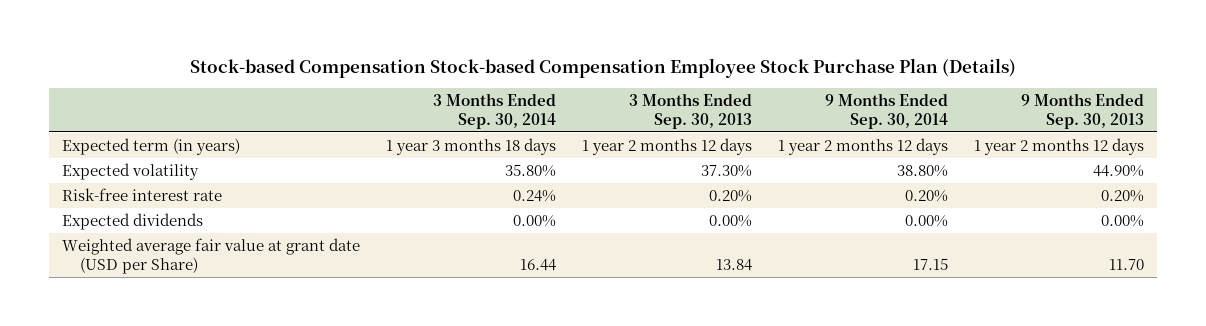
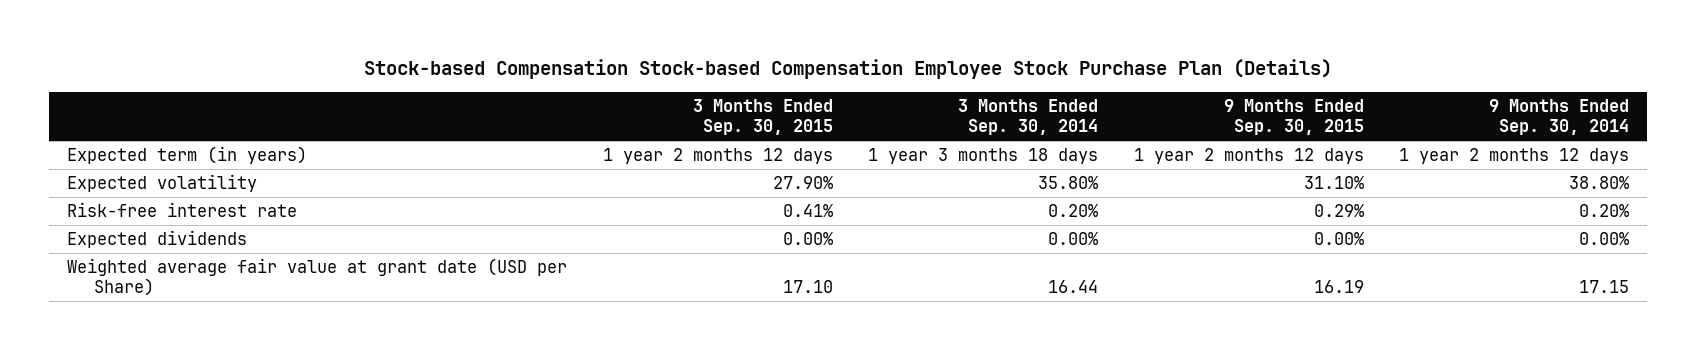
- | 3 Months Ended Sep. 30, 2014 | 3 Months Ended Sep. 30, 2013 | 9 Months Ended Sep. 30, 2014 | 9 Months Ended Sep. 30, 2013
+ | 3 Months Ended Sep. 30, 2015 | 3 Months Ended Sep. 30, 2014 | 9 Months Ended Sep. 30, 2015 | 9 Months Ended Sep. 30, 2014
- Risk-free interest rate | 0.24% | 0.20% | 0.20% | 0.20%
+ Risk-free interest rate | 0.41% | 0.20% | 0.29% | 0.20%

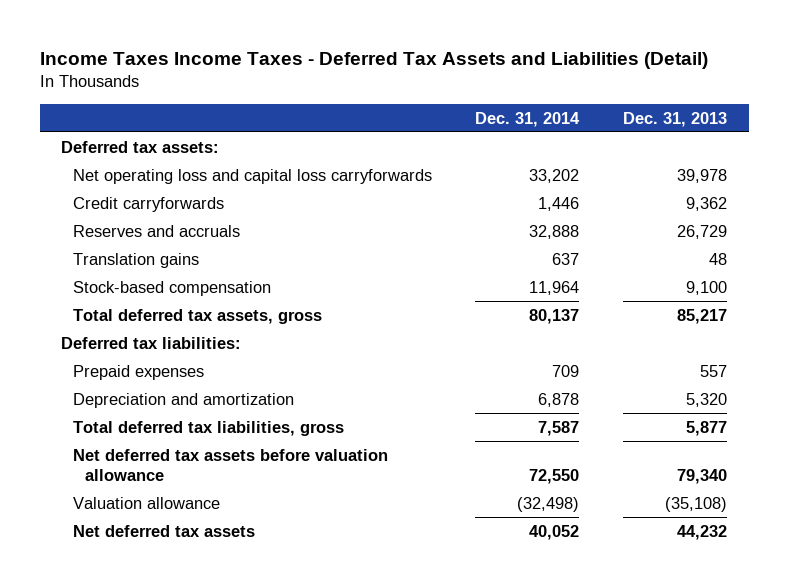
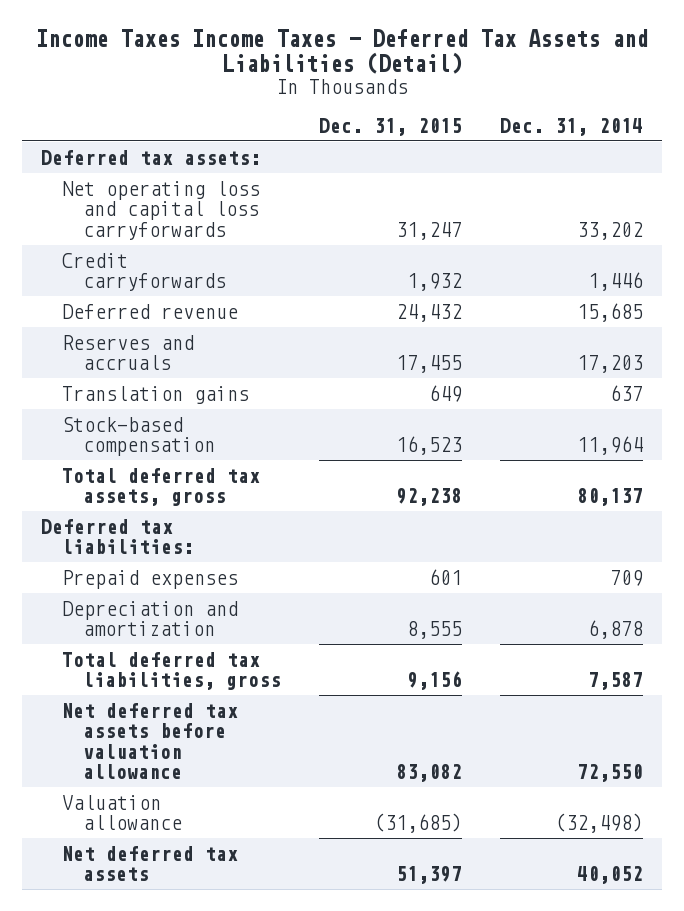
- | Dec. 31, 2014 | Dec. 31, 2013
+ | Dec. 31, 2015 | Dec. 31, 2014
- Reserves and accruals | 32,888 | 26,729
+ Deferred revenue | 24,432 | 15,685
+ Reserves and accruals | 17,455 | 17,203

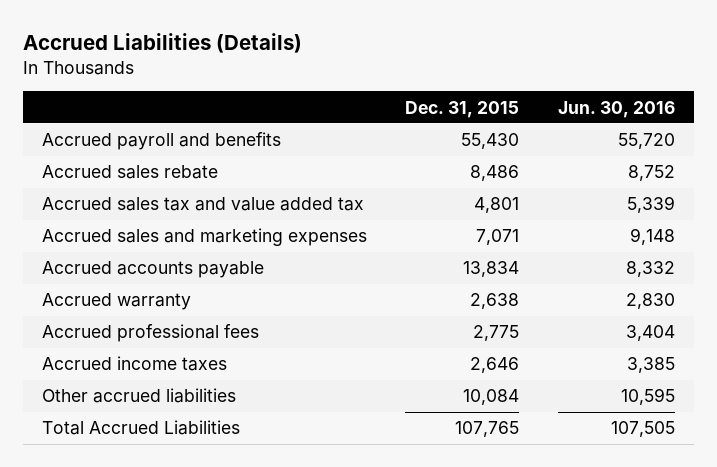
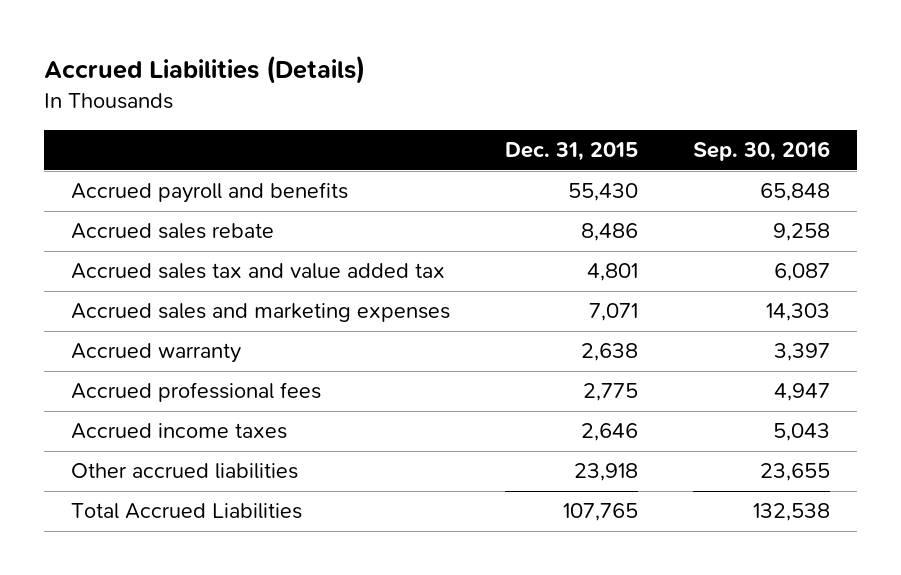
- | Dec. 31, 2015 | Jun. 30, 2016
+ | Dec. 31, 2015 | Sep. 30, 2016
- Accrued accounts payable | 13,834 | 8,332
- Other accrued liabilities | 10,084 | 10,595
+ Other accrued liabilities | 23,918 | 23,655

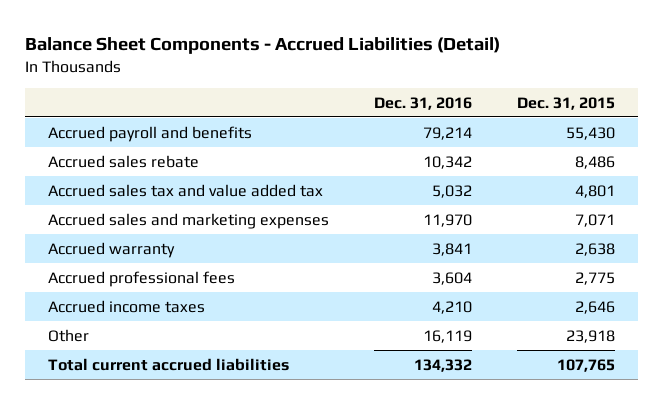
- Accrued Liabilities (Details)
+ Balance Sheet Components - Accrued Liabilities (Detail)
- | Dec. 31, 2015 | Sep. 30, 2016
+ | Dec. 31, 2016 | Dec. 31, 2015
- Other accrued liabilities | 23,918 | 23,655
- Total Accrued Liabilities | 107,765 | 132,538
+ Other | 16,119 | 23,918
+ Total current accrued liabilities | 134,332 | 107,765

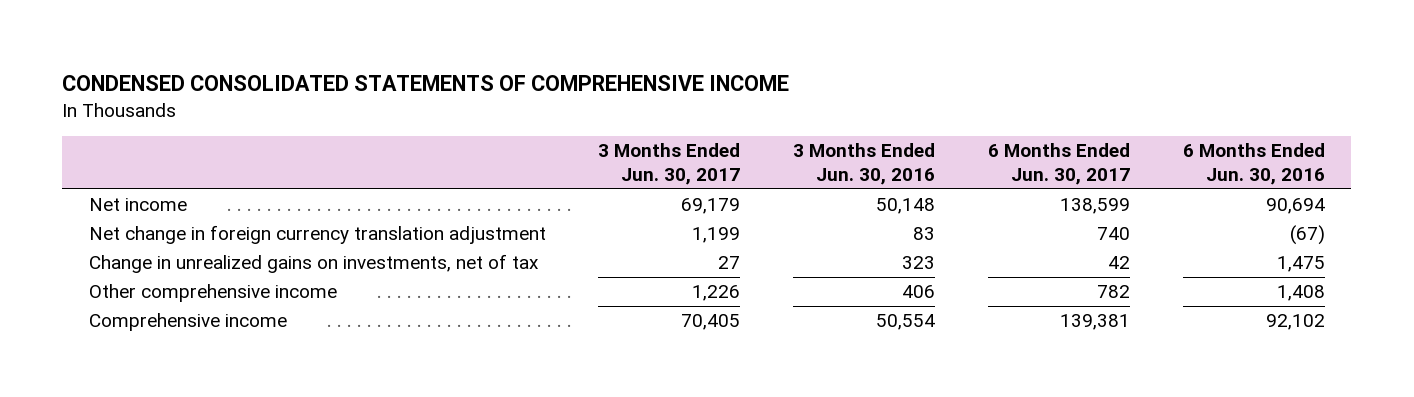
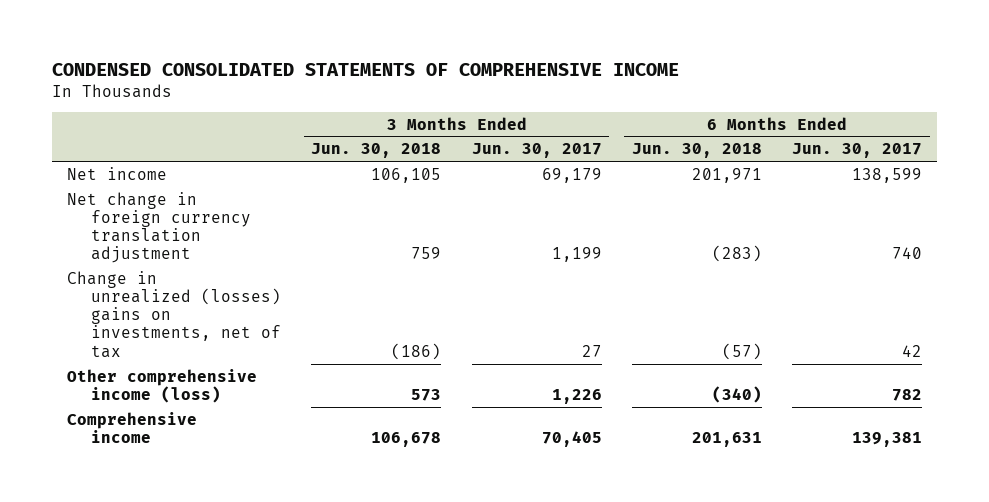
- | 3 Months Ended Jun. 30, 2017 | 3 Months Ended Jun. 30, 2016 | 6 Months Ended Jun. 30, 2017 | 6 Months Ended Jun. 30, 2016
+ | 3 Months Ended Jun. 30, 2018 | 3 Months Ended Jun. 30, 2017 | 6 Months Ended Jun. 30, 2018 | 6 Months Ended Jun. 30, 2017
- Change in unrealized gains on investments, net of tax | 27 | 323 | 42 | 1,475
- Other comprehensive income | 1,226 | 406 | 782 | 1,408
+ Change in unrealized (losses) gains on investments, net of tax | (186) | 27 | (57) | 42
+ Other comprehensive income (loss) | 573 | 1,226 | (340) | 782

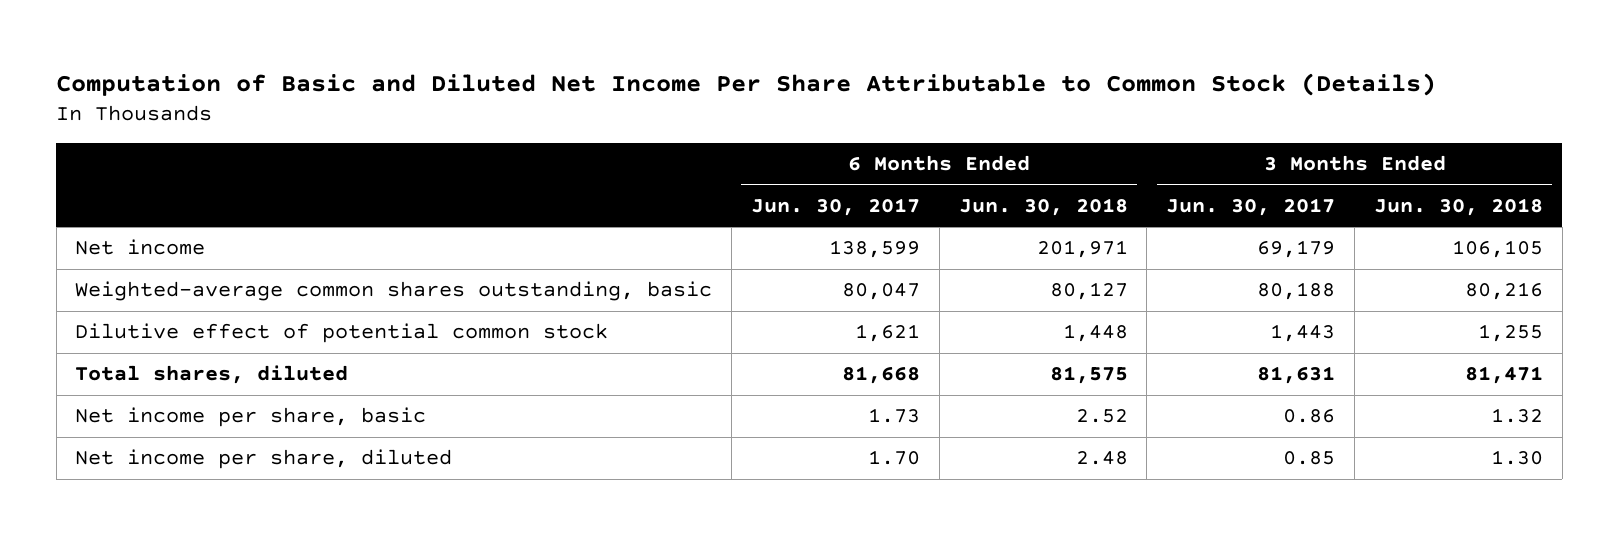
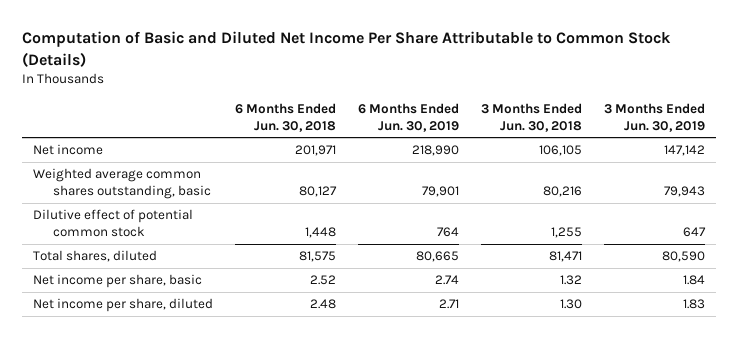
- | 6 Months Ended Jun. 30, 2017 | 6 Months Ended Jun. 30, 2018 | 3 Months Ended Jun. 30, 2017 | 3 Months Ended Jun. 30, 2018
+ | 6 Months Ended Jun. 30, 2018 | 6 Months Ended Jun. 30, 2019 | 3 Months Ended Jun. 30, 2018 | 3 Months Ended Jun. 30, 2019
- Weighted-average common shares outstanding, basic | 80,047 | 80,127 | 80,188 | 80,216
+ Weighted average common shares outstanding, basic | 80,127 | 79,901 | 80,216 | 79,943

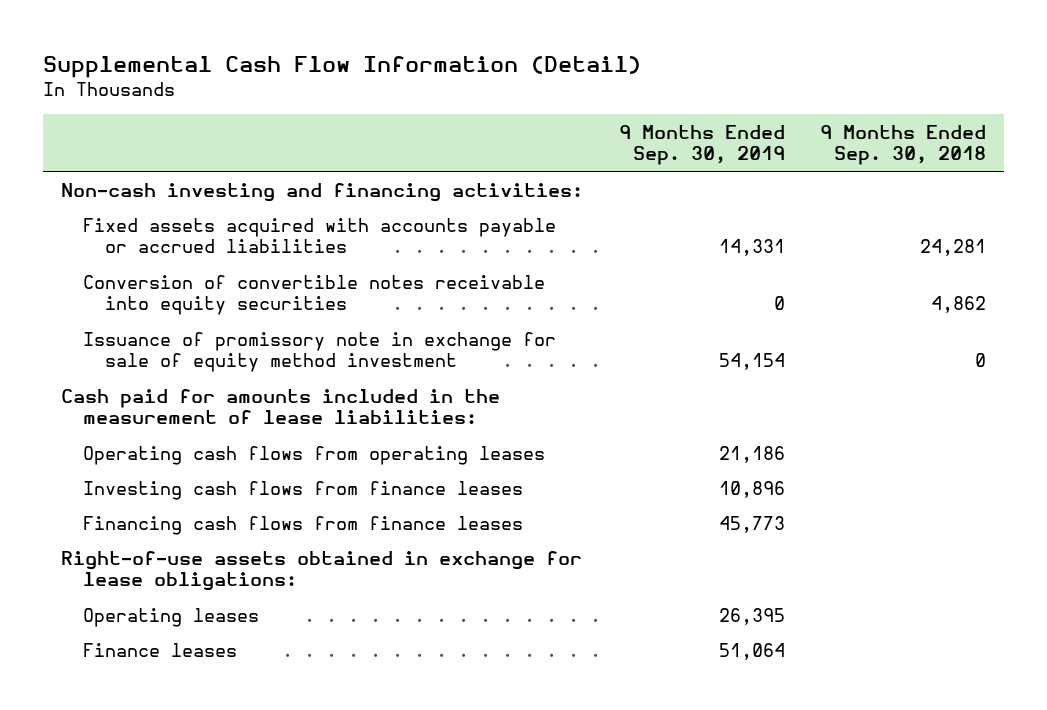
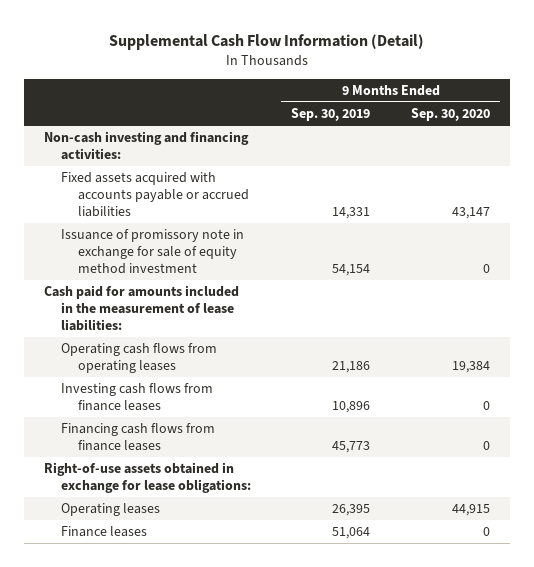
- | 9 Months Ended Sep. 30, 2019 | 9 Months Ended Sep. 30, 2018
+ | 9 Months Ended Sep. 30, 2019 | 9 Months Ended Sep. 30, 2020
- Conversion of convertible notes receivable into equity securities | 0 | 4,862

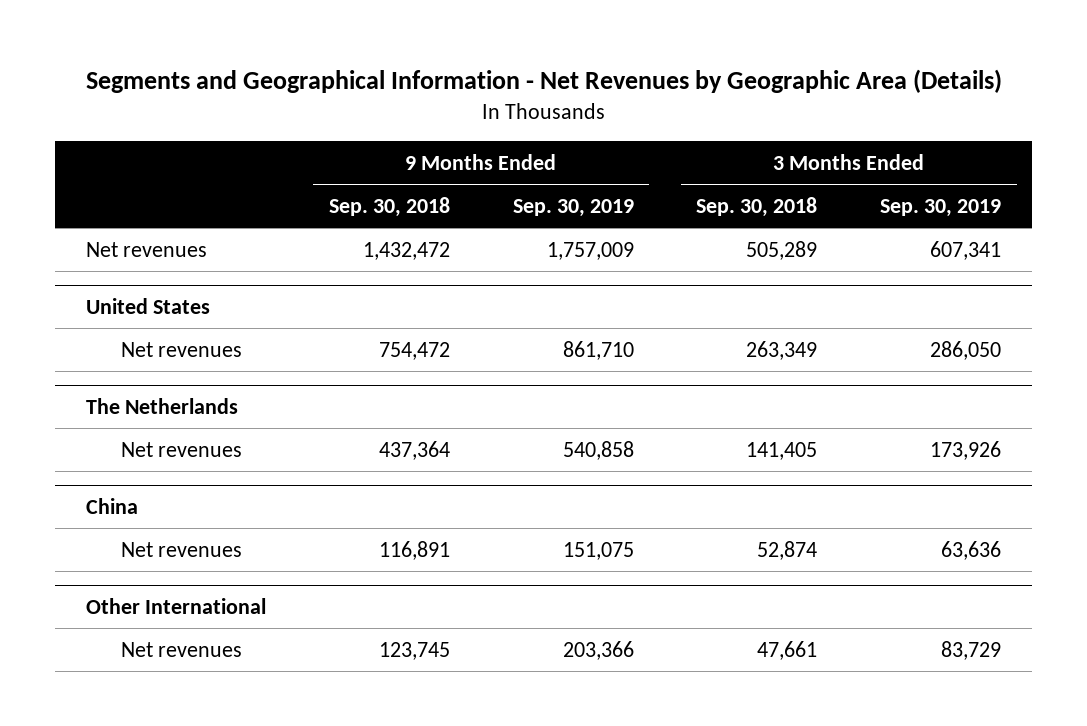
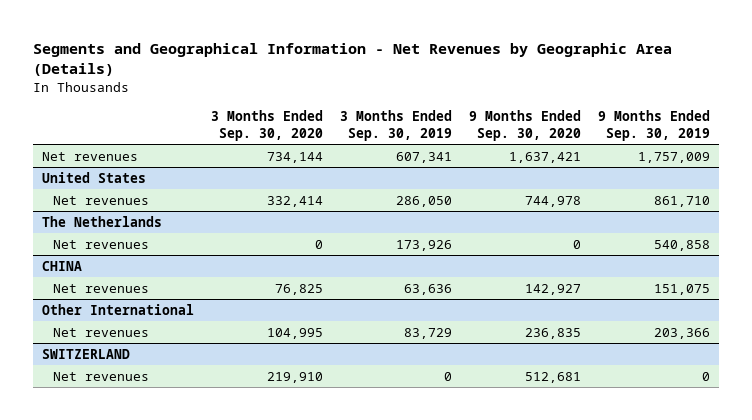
- | 9 Months Ended Sep. 30, 2018 | 9 Months Ended Sep. 30, 2019 | 3 Months Ended Sep. 30, 2018 | 3 Months Ended Sep. 30, 2019
+ | 3 Months Ended Sep. 30, 2020 | 3 Months Ended Sep. 30, 2019 | 9 Months Ended Sep. 30, 2020 | 9 Months Ended Sep. 30, 2019
- China
+ CHINA
+ SWITZERLAND
+ Net revenues | 219,910 | 0 | 512,681 | 0

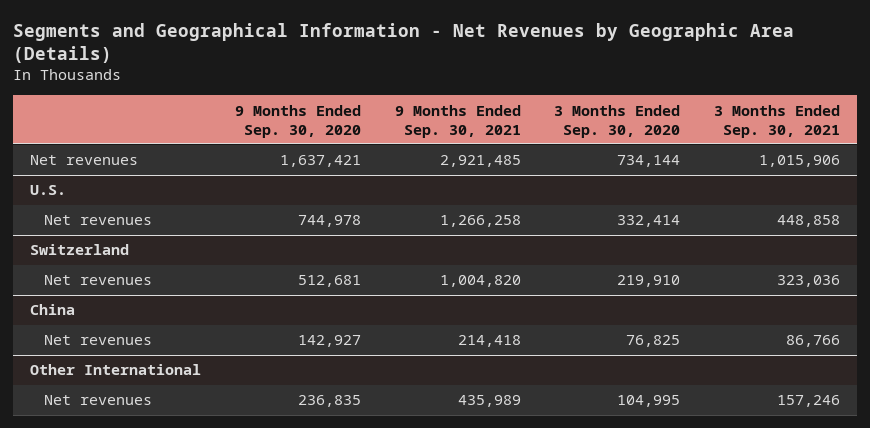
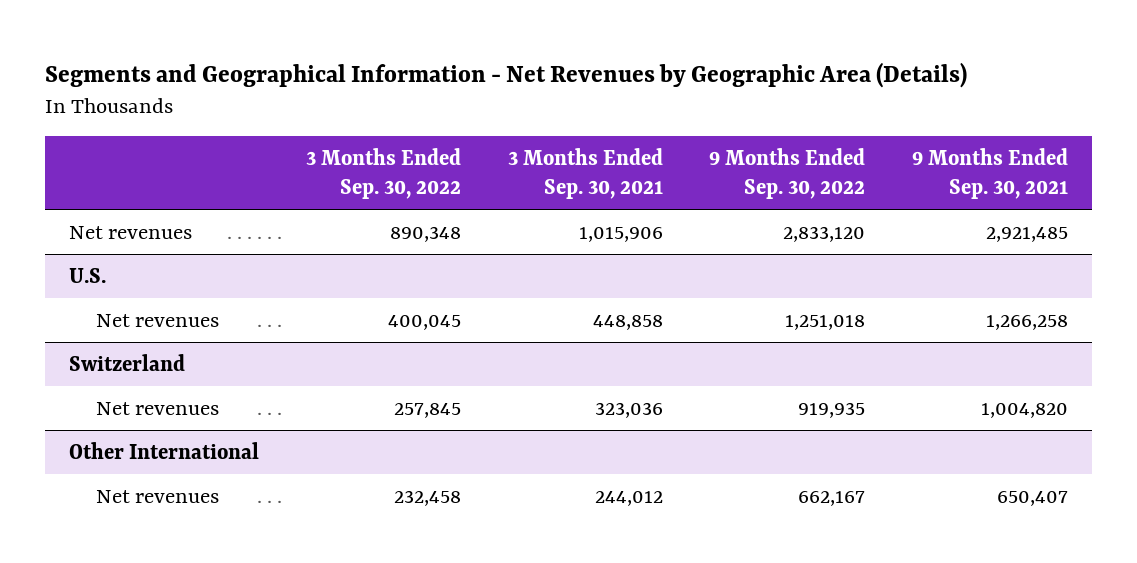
- | 9 Months Ended Sep. 30, 2020 | 9 Months Ended Sep. 30, 2021 | 3 Months Ended Sep. 30, 2020 | 3 Months Ended Sep. 30, 2021
+ | 3 Months Ended Sep. 30, 2022 | 3 Months Ended Sep. 30, 2021 | 9 Months Ended Sep. 30, 2022 | 9 Months Ended Sep. 30, 2021
- China
- Net revenues | 142,927 | 214,418 | 76,825 | 86,766
@ Other International
- Net revenues | 236,835 | 435,989 | 104,995 | 157,246
+ Net revenues | 232,458 | 244,012 | 662,167 | 650,407

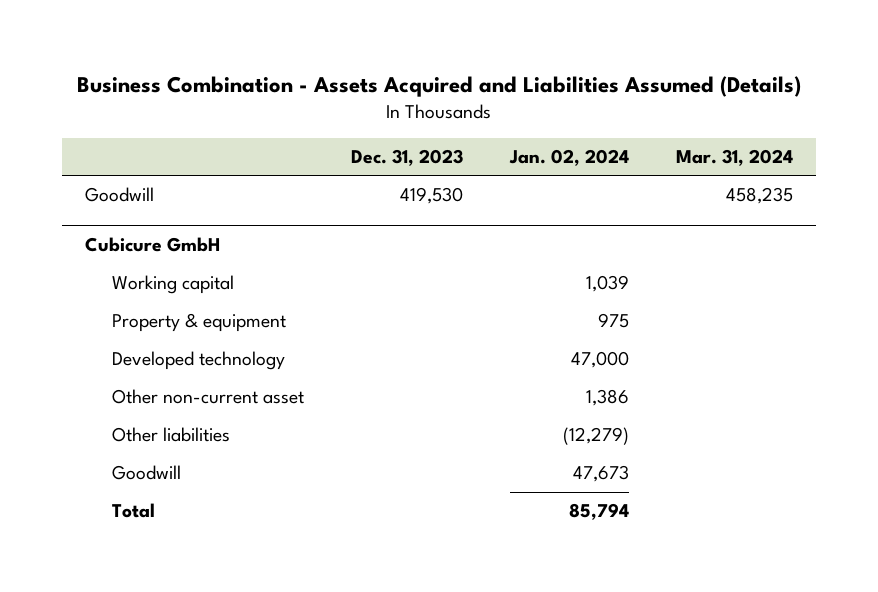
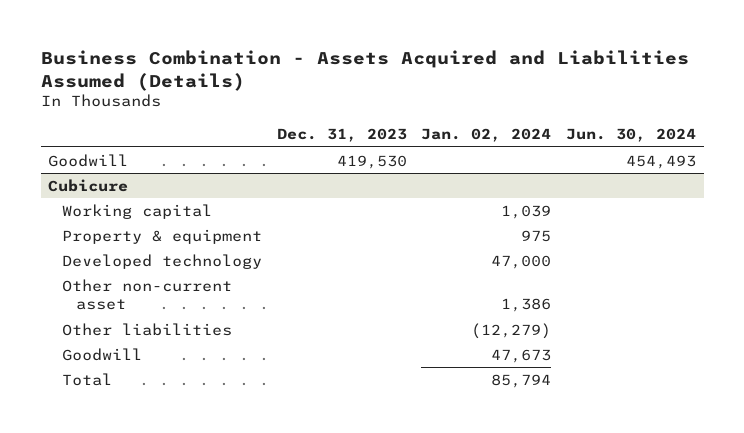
- | Dec. 31, 2023 | Jan. 02, 2024 | Mar. 31, 2024
+ | Dec. 31, 2023 | Jan. 02, 2024 | Jun. 30, 2024
- Cubicure GmbH
+ Cubicure

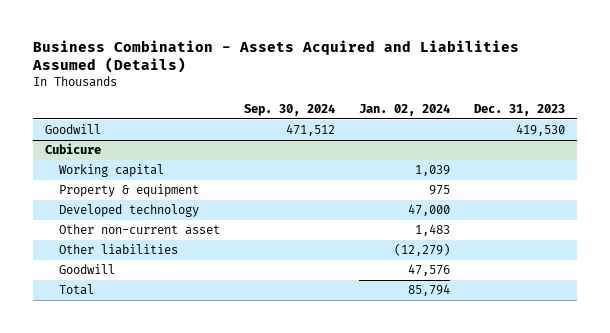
- | Dec. 31, 2023 | Jan. 02, 2024 | Jun. 30, 2024
+ | Sep. 30, 2024 | Jan. 02, 2024 | Dec. 31, 2023
@ Cubicure
- Other non-current asset | | 1,386 |
+ Other non-current asset | | 1,483 |
- Goodwill | | 47,673 |
+ Goodwill | | 47,576 |

